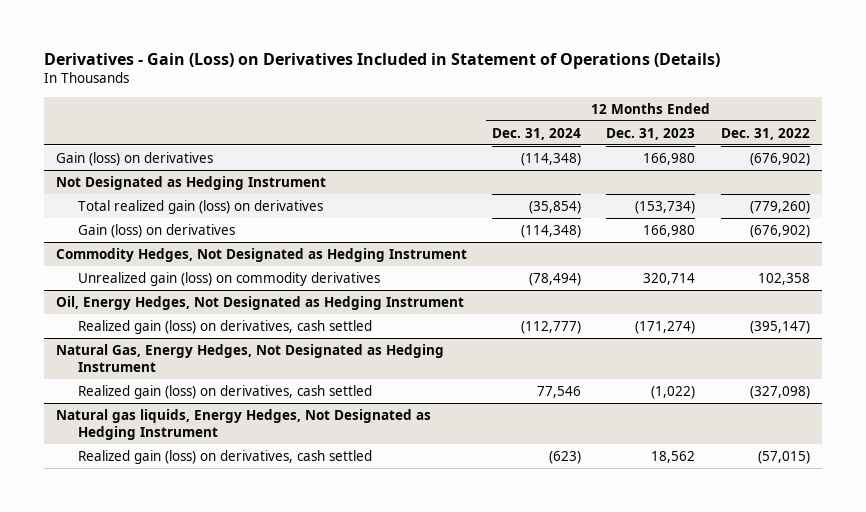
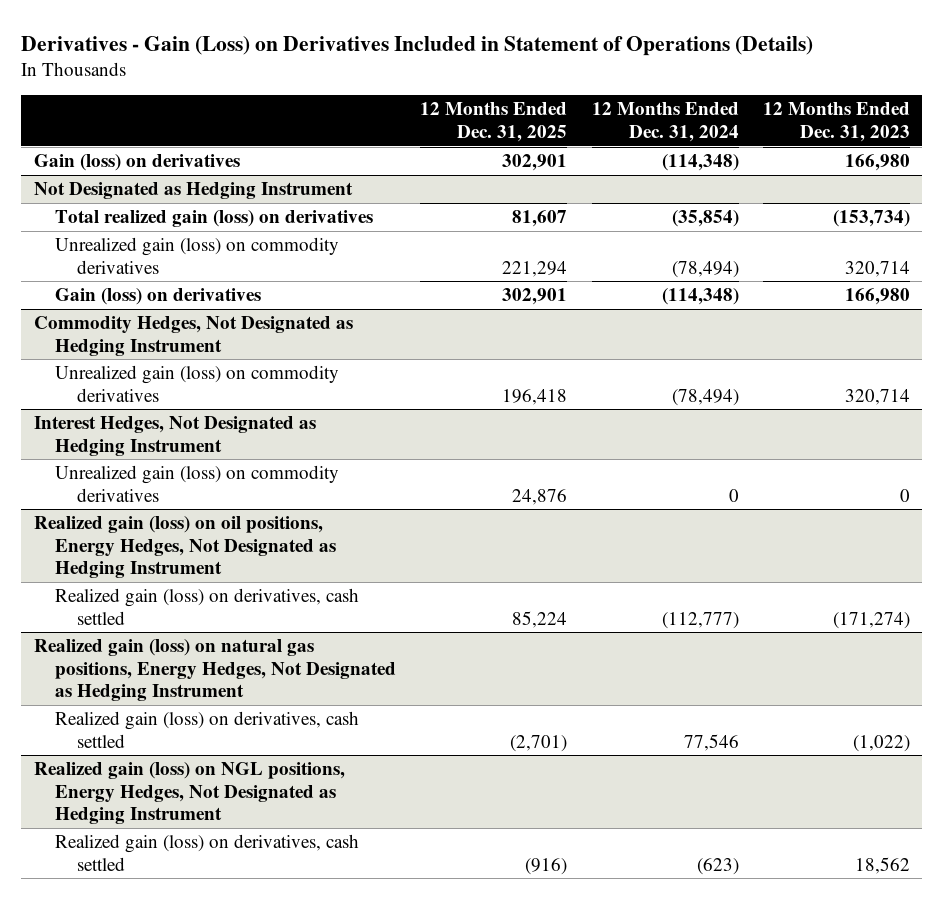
- | 12 Months Ended Dec. 31, 2024 | 12 Months Ended Dec. 31, 2023 | 12 Months Ended Dec. 31, 2022
+ | 12 Months Ended Dec. 31, 2025 | 12 Months Ended Dec. 31, 2024 | 12 Months Ended Dec. 31, 2023
@ Not Designated as Hedging Instrument
+ Unrealized gain (loss) on commodity derivatives | 221,294 | (78,494) | 320,714
- Oil, Energy Hedges, Not Designated as Hedging Instrument
+ Interest Hedges, Not Designated as Hedging Instrument
+ Unrealized gain (loss) on commodity derivatives | 24,876 | 0 | 0
+ Realized gain (loss) on oil positions, Energy Hedges, Not Designated as Hedging Instrument
- Natural Gas, Energy Hedges, Not Designated as Hedging Instrument
+ Realized gain (loss) on natural gas positions, Energy Hedges, Not Designated as Hedging Instrument
- Natural gas liquids, Energy Hedges, Not Designated as Hedging Instrument
+ Realized gain (loss) on NGL positions, Energy Hedges, Not Designated as Hedging Instrument

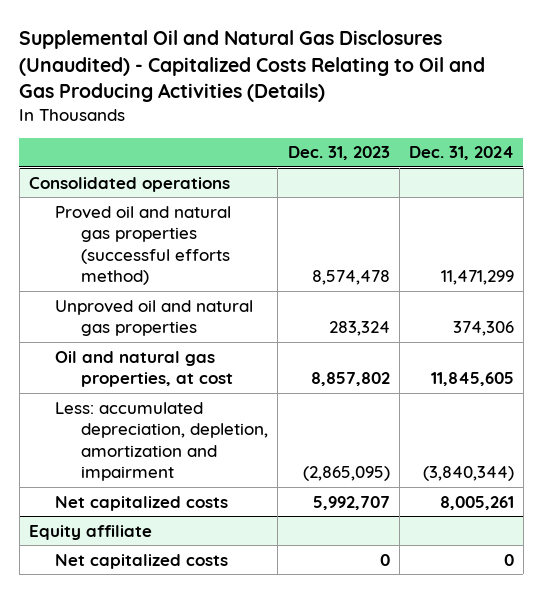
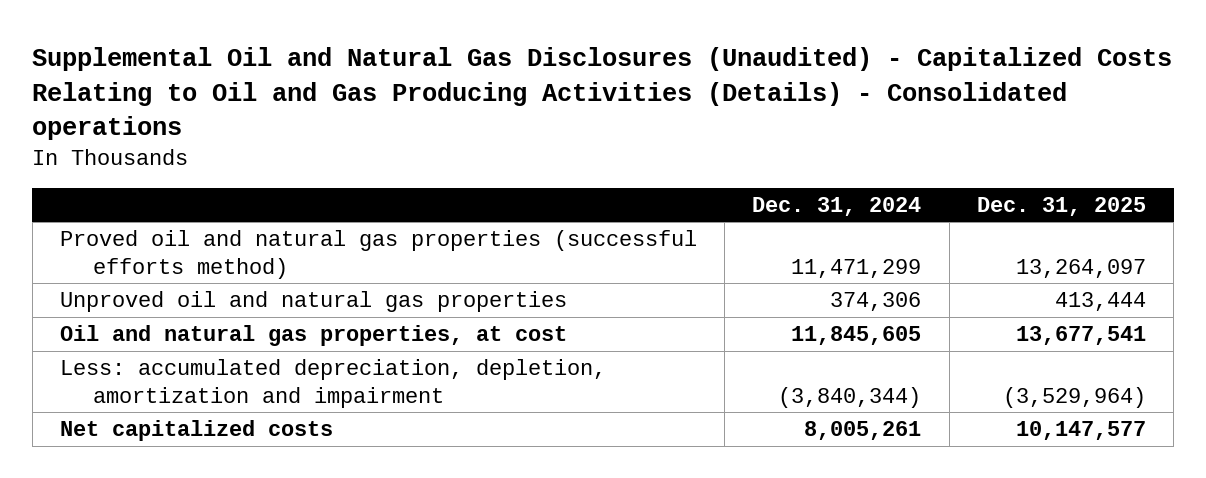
- Supplemental Oil and Natural Gas Disclosures (Unaudited) - Capitalized Costs Relating to Oil and Gas Producing Activities (Details)
+ Supplemental Oil and Natural Gas Disclosures (Unaudited) - Capitalized Costs Relating to Oil and Gas Producing Activities (Details) - Consolidated operations
- | Dec. 31, 2023 | Dec. 31, 2024
+ | Dec. 31, 2024 | Dec. 31, 2025
- Consolidated operations
- Equity affiliate
- Net capitalized costs | 0 | 0

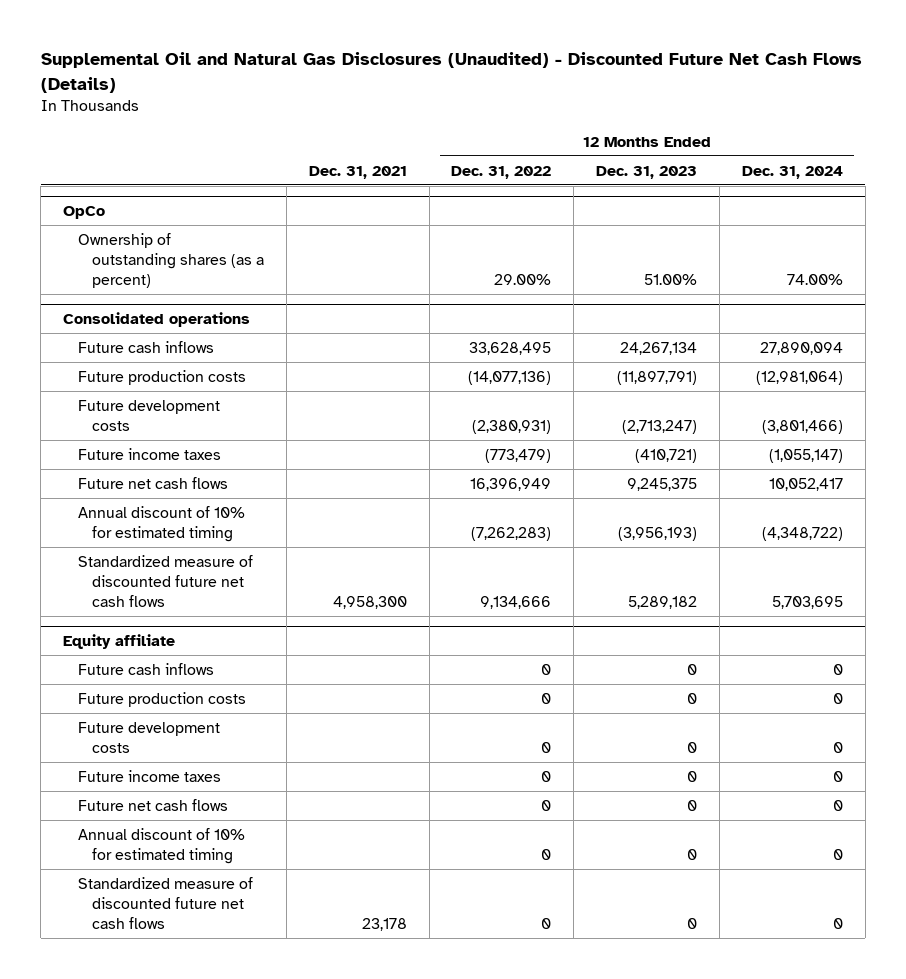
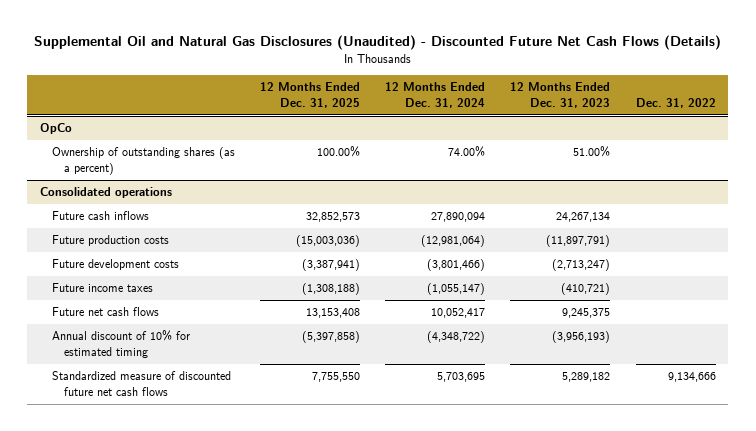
- | Dec. 31, 2021 | 12 Months Ended Dec. 31, 2022 | 12 Months Ended Dec. 31, 2023 | 12 Months Ended Dec. 31, 2024
+ | 12 Months Ended Dec. 31, 2025 | 12 Months Ended Dec. 31, 2024 | 12 Months Ended Dec. 31, 2023 | Dec. 31, 2022
- Equity affiliate
- Future cash inflows | | 0 | 0 | 0
- Future production costs | | 0 | 0 | 0
- Future development costs | | 0 | 0 | 0
- Future income taxes | | 0 | 0 | 0
- Future net cash flows | | 0 | 0 | 0
- Annual discount of 10% for estimated timing | | 0 | 0 | 0
- Standardized measure of discounted future net cash flows | 23,178 | 0 | 0 | 0

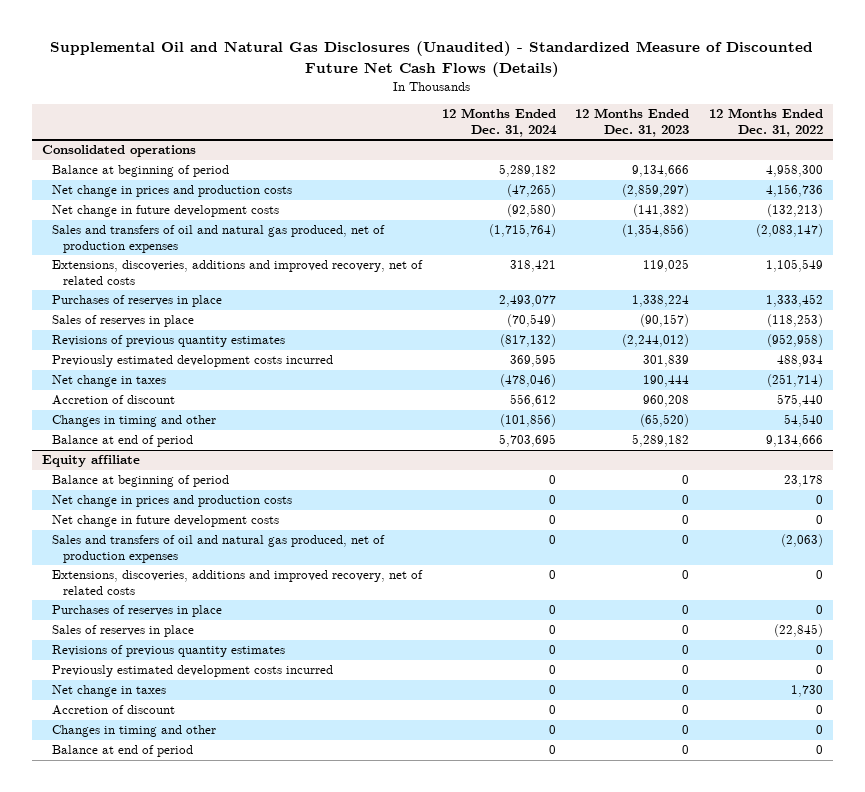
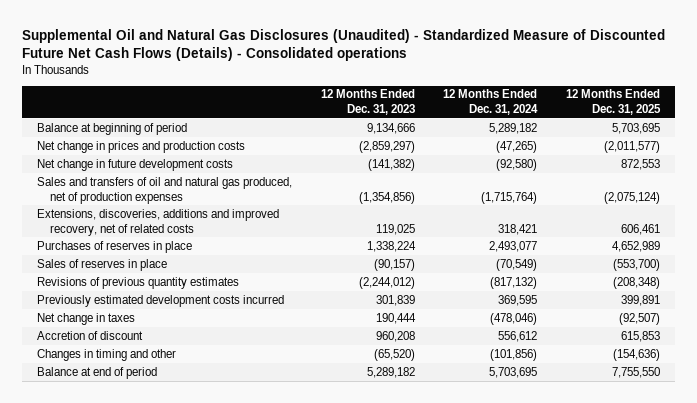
- Supplemental Oil and Natural Gas Disclosures (Unaudited) - Standardized Measure of Discounted Future Net Cash Flows (Details)
+ Supplemental Oil and Natural Gas Disclosures (Unaudited) - Standardized Measure of Discounted Future Net Cash Flows (Details) - Consolidated operations
- | 12 Months Ended Dec. 31, 2024 | 12 Months Ended Dec. 31, 2023 | 12 Months Ended Dec. 31, 2022
+ | 12 Months Ended Dec. 31, 2023 | 12 Months Ended Dec. 31, 2024 | 12 Months Ended Dec. 31, 2025
- Consolidated operations
- Equity affiliate
- Balance at beginning of period | 0 | 0 | 23,178
- Net change in prices and production costs | 0 | 0 | 0
- Net change in future development costs | 0 | 0 | 0
- Sales and transfers of oil and natural gas produced, net of production expenses | 0 | 0 | (2,063)
- Extensions, discoveries, additions and improved recovery, net of related costs | 0 | 0 | 0
- Purchases of reserves in place | 0 | 0 | 0
- Sales of reserves in place | 0 | 0 | (22,845)
- Revisions of previous quantity estimates | 0 | 0 | 0
- Previously estimated development costs incurred | 0 | 0 | 0
- Net change in taxes | 0 | 0 | 1,730
- Accretion of discount | 0 | 0 | 0
- Changes in timing and other | 0 | 0 | 0
- Balance at end of period | 0 | 0 | 0

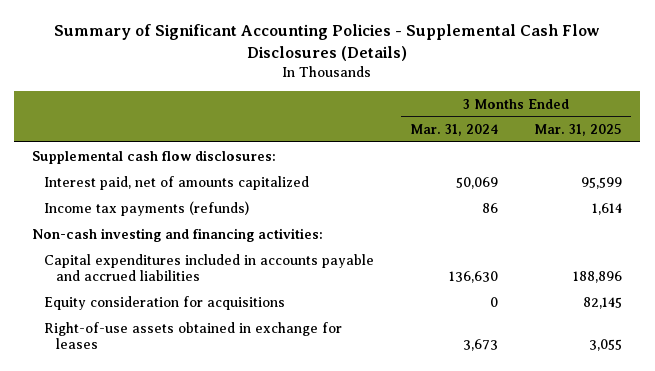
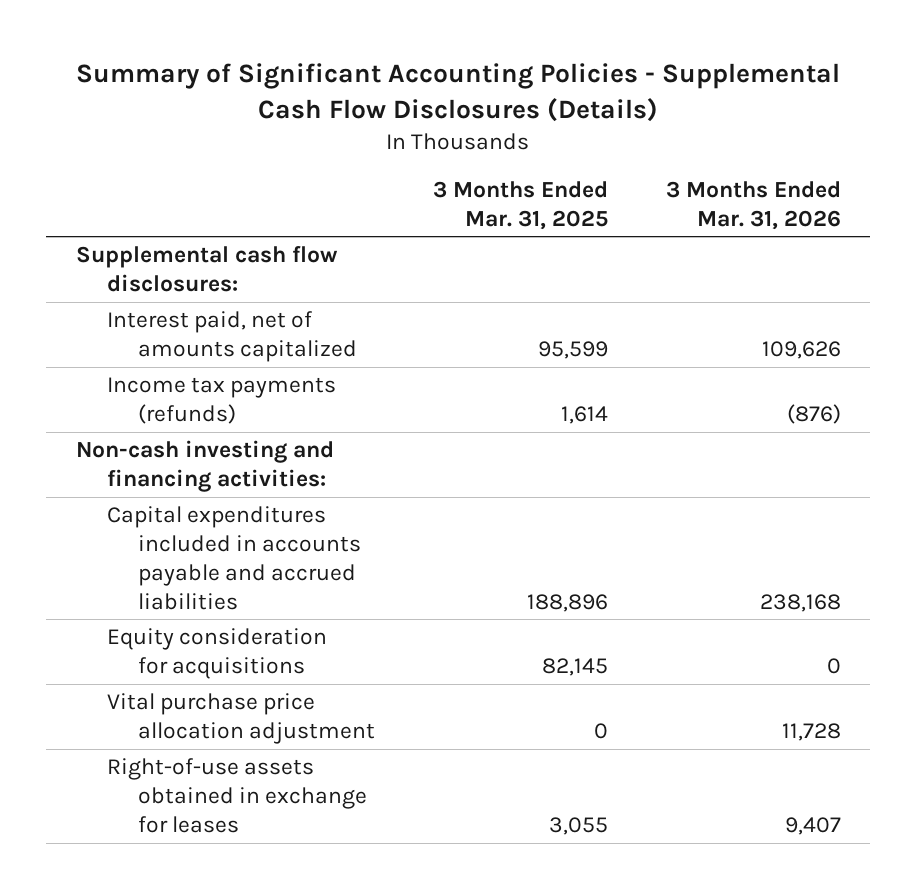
- | 3 Months Ended Mar. 31, 2024 | 3 Months Ended Mar. 31, 2025
+ | 3 Months Ended Mar. 31, 2025 | 3 Months Ended Mar. 31, 2026
+ Vital purchase price allocation adjustment | 0 | 11,728

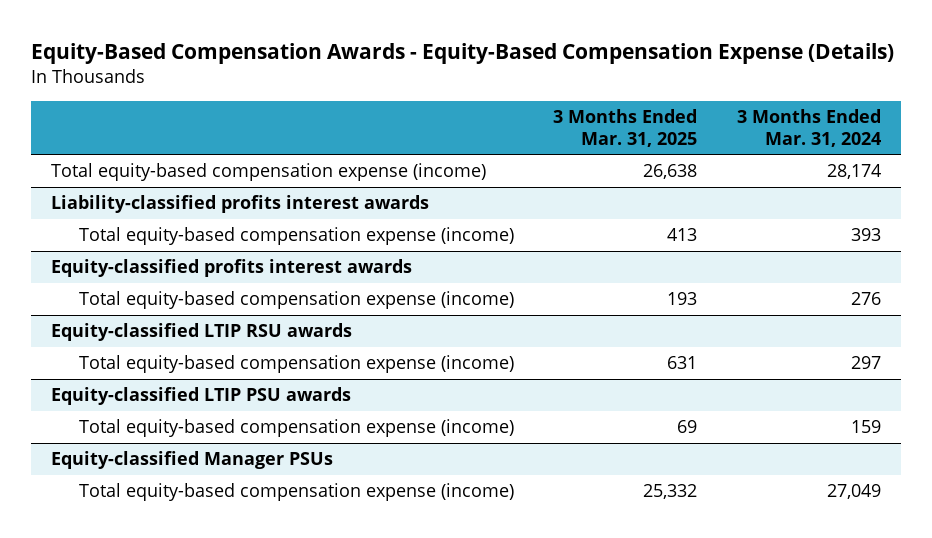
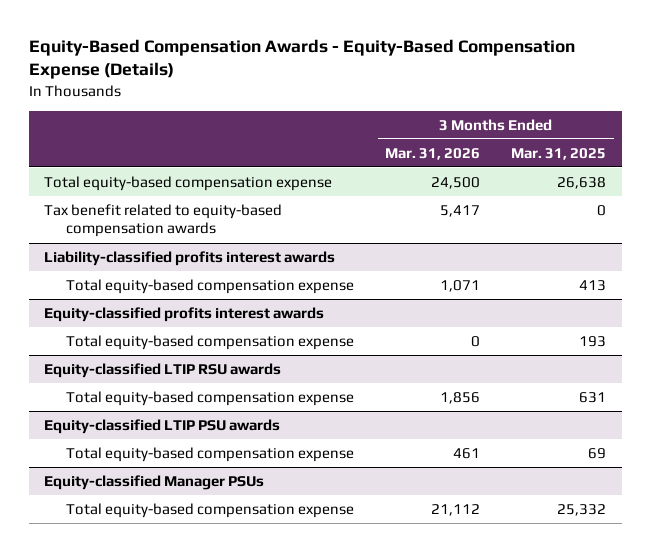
- | 3 Months Ended Mar. 31, 2025 | 3 Months Ended Mar. 31, 2024
+ | 3 Months Ended Mar. 31, 2026 | 3 Months Ended Mar. 31, 2025
- Total equity-based compensation expense (income) | 26,638 | 28,174
+ Total equity-based compensation expense | 24,500 | 26,638
+ Tax benefit related to equity-based compensation awards | 5,417 | 0
@ Liability-classified profits interest awards
- Total equity-based compensation expense (income) | 413 | 393
+ Total equity-based compensation expense | 1,071 | 413
@ Equity-classified profits interest awards
- Total equity-based compensation expense (income) | 193 | 276
+ Total equity-based compensation expense | 0 | 193
@ Equity-classified LTIP RSU awards
- Total equity-based compensation expense (income) | 631 | 297
+ Total equity-based compensation expense | 1,856 | 631
@ Equity-classified LTIP PSU awards
- Total equity-based compensation expense (income) | 69 | 159
+ Total equity-based compensation expense | 461 | 69
@ Equity-classified Manager PSUs
- Total equity-based compensation expense (income) | 25,332 | 27,049
+ Total equity-based compensation expense | 21,112 | 25,332

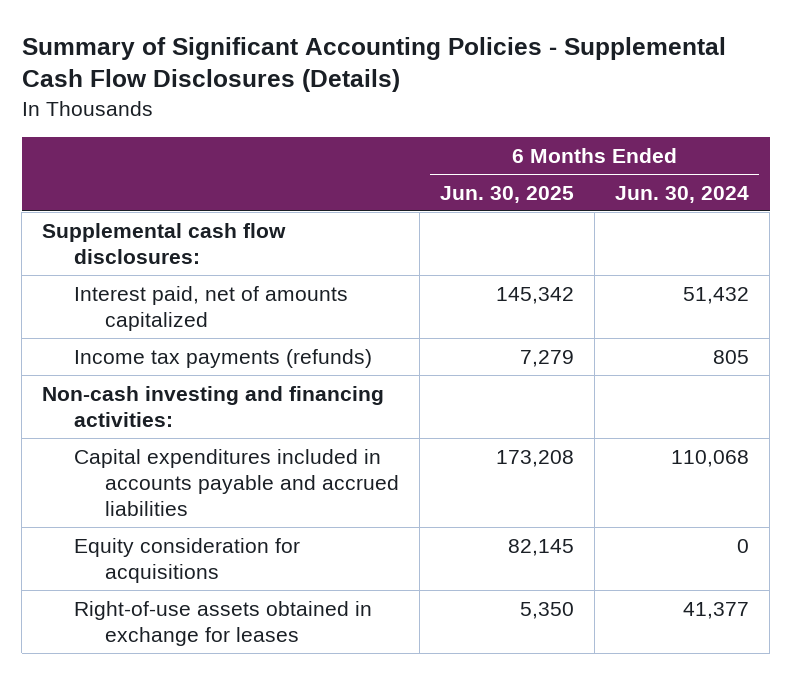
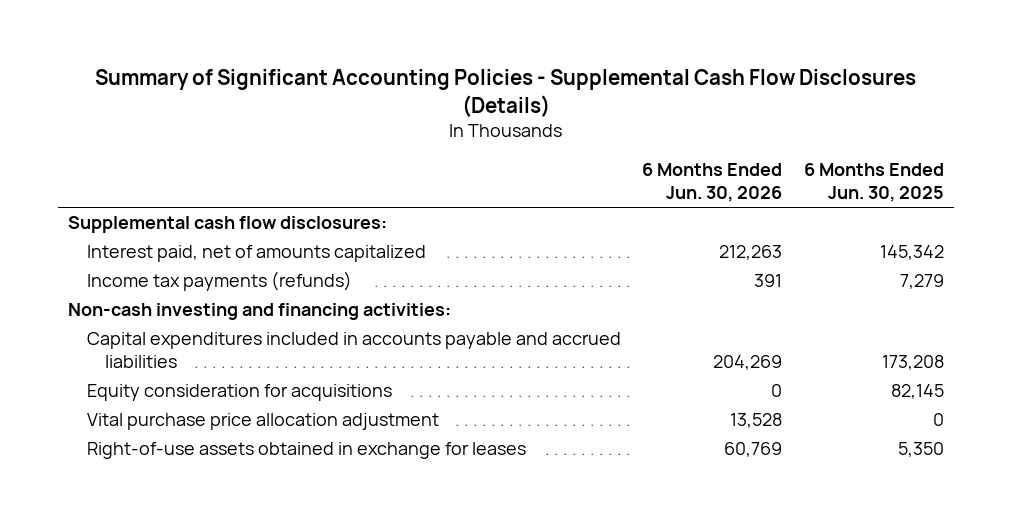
- | 6 Months Ended Jun. 30, 2025 | 6 Months Ended Jun. 30, 2024
+ | 6 Months Ended Jun. 30, 2026 | 6 Months Ended Jun. 30, 2025
+ Vital purchase price allocation adjustment | 13,528 | 0

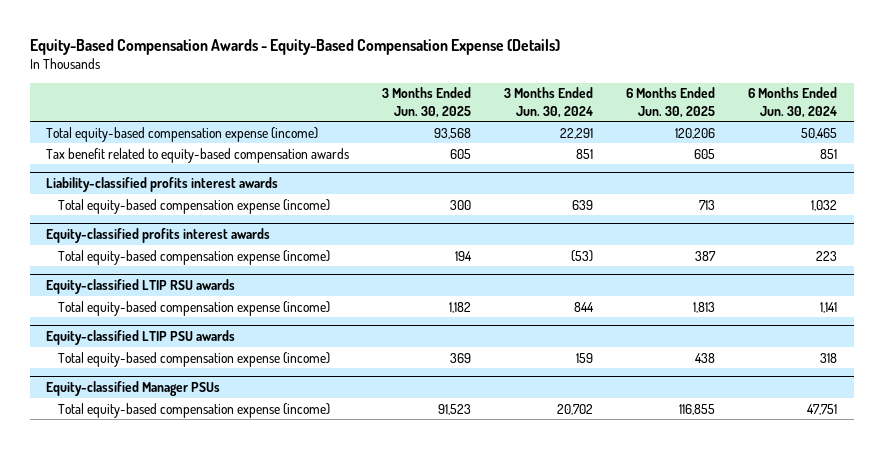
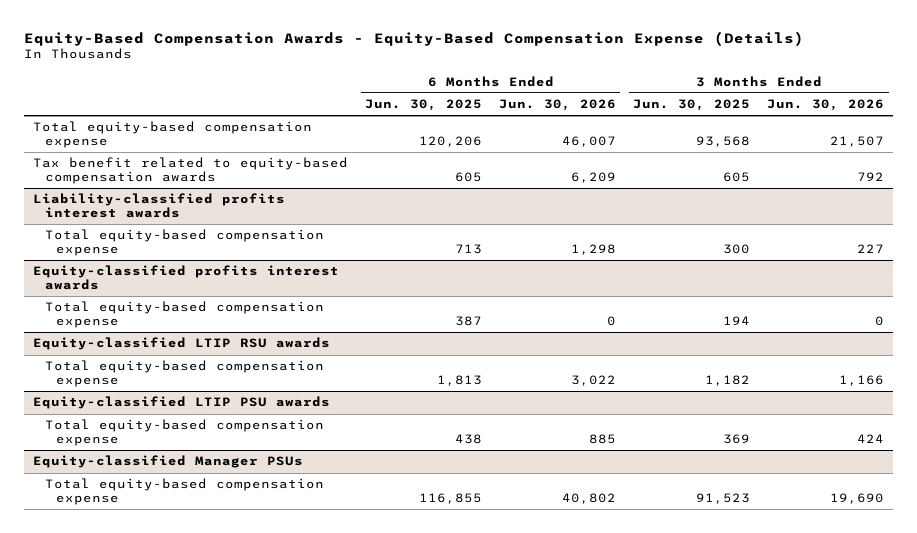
- | 3 Months Ended Jun. 30, 2025 | 3 Months Ended Jun. 30, 2024 | 6 Months Ended Jun. 30, 2025 | 6 Months Ended Jun. 30, 2024
+ | 6 Months Ended Jun. 30, 2025 | 6 Months Ended Jun. 30, 2026 | 3 Months Ended Jun. 30, 2025 | 3 Months Ended Jun. 30, 2026
- Total equity-based compensation expense (income) | 93,568 | 22,291 | 120,206 | 50,465
+ Total equity-based compensation expense | 120,206 | 46,007 | 93,568 | 21,507
@ Liability-classified profits interest awards
- Total equity-based compensation expense (income) | 300 | 639 | 713 | 1,032
+ Total equity-based compensation expense | 713 | 1,298 | 300 | 227
@ Equity-classified profits interest awards
- Total equity-based compensation expense (income) | 194 | (53) | 387 | 223
+ Total equity-based compensation expense | 387 | 0 | 194 | 0
@ Equity-classified LTIP RSU awards
- Total equity-based compensation expense (income) | 1,182 | 844 | 1,813 | 1,141
+ Total equity-based compensation expense | 1,813 | 3,022 | 1,182 | 1,166
@ Equity-classified LTIP PSU awards
- Total equity-based compensation expense (income) | 369 | 159 | 438 | 318
+ Total equity-based compensation expense | 438 | 885 | 369 | 424
@ Equity-classified Manager PSUs
- Total equity-based compensation expense (income) | 91,523 | 20,702 | 116,855 | 47,751
+ Total equity-based compensation expense | 116,855 | 40,802 | 91,523 | 19,690

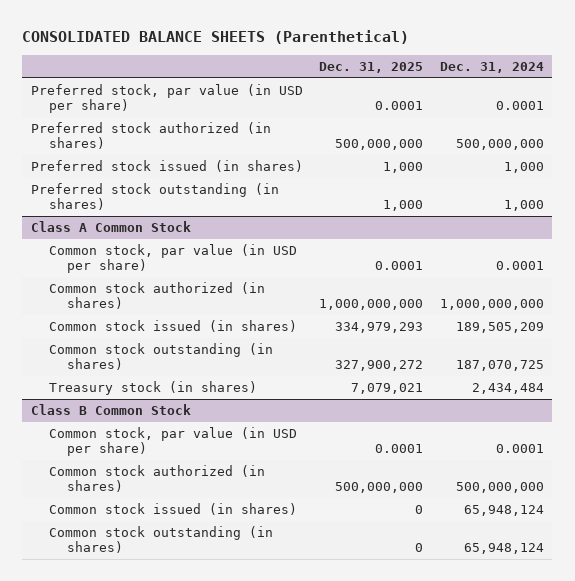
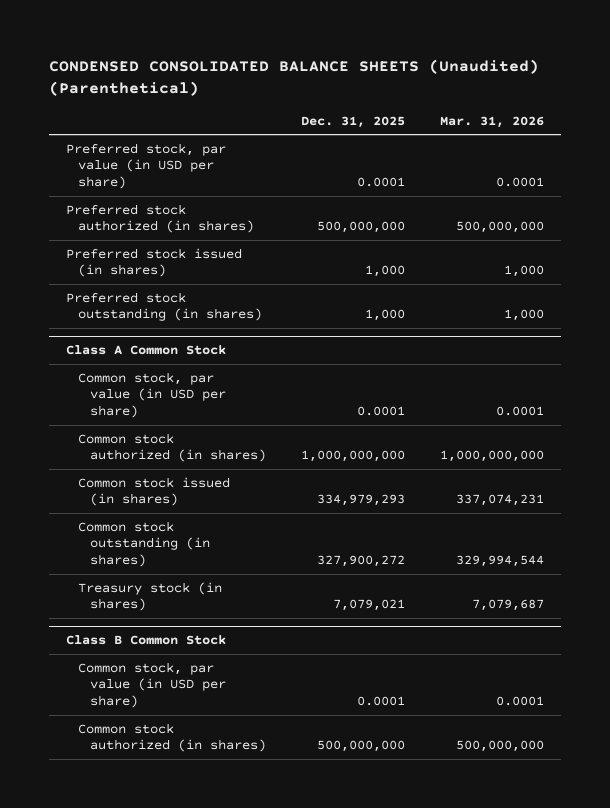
- CONSOLIDATED BALANCE SHEETS (Parenthetical)
+ CONDENSED CONSOLIDATED BALANCE SHEETS (Unaudited) (Parenthetical)
- | Dec. 31, 2025 | Dec. 31, 2024
+ | Dec. 31, 2025 | Mar. 31, 2026
@ Class B Common Stock
- Common stock issued (in shares) | 0 | 65,948,124
- Common stock outstanding (in shares) | 0 | 65,948,124

